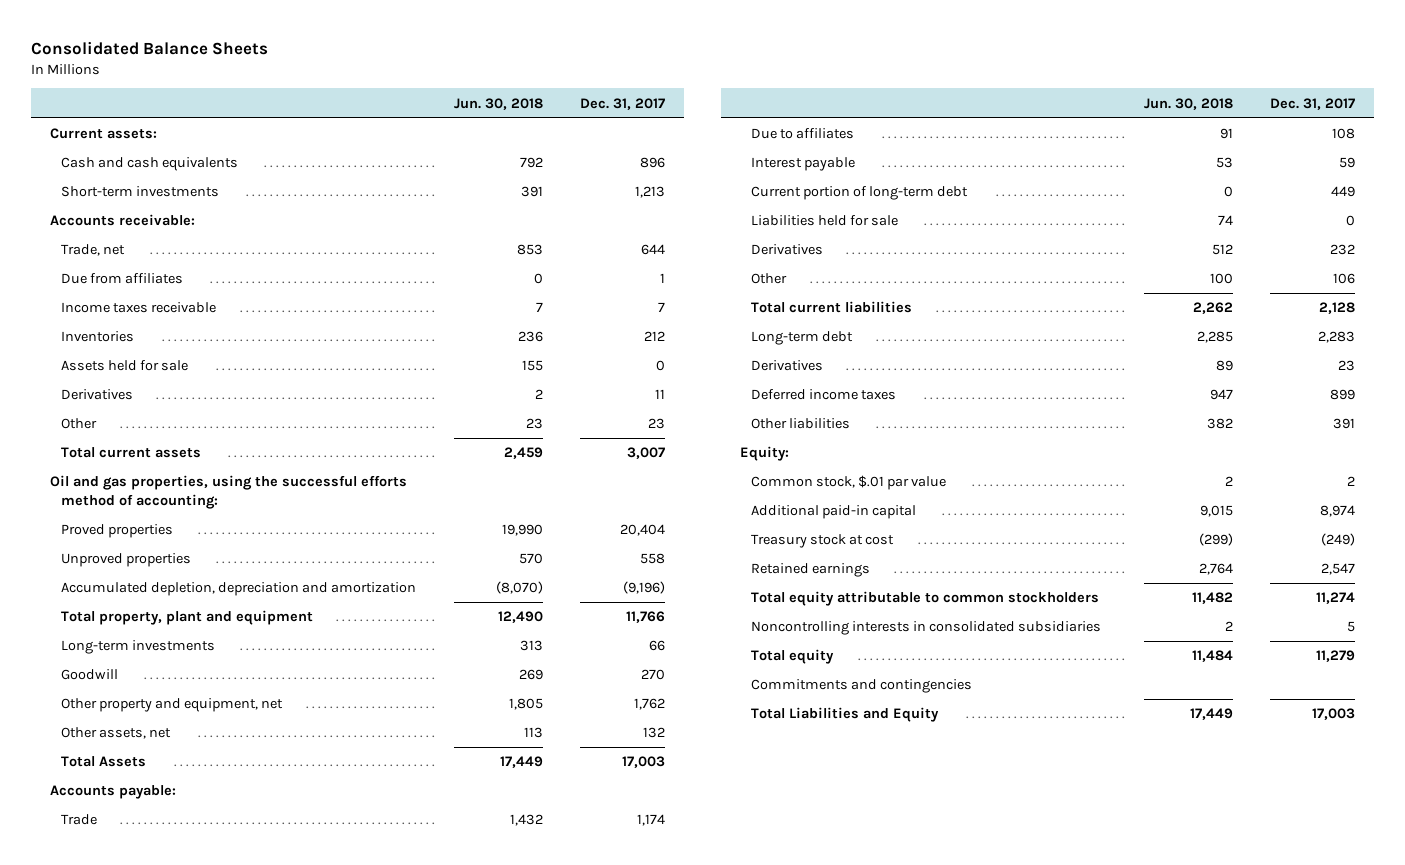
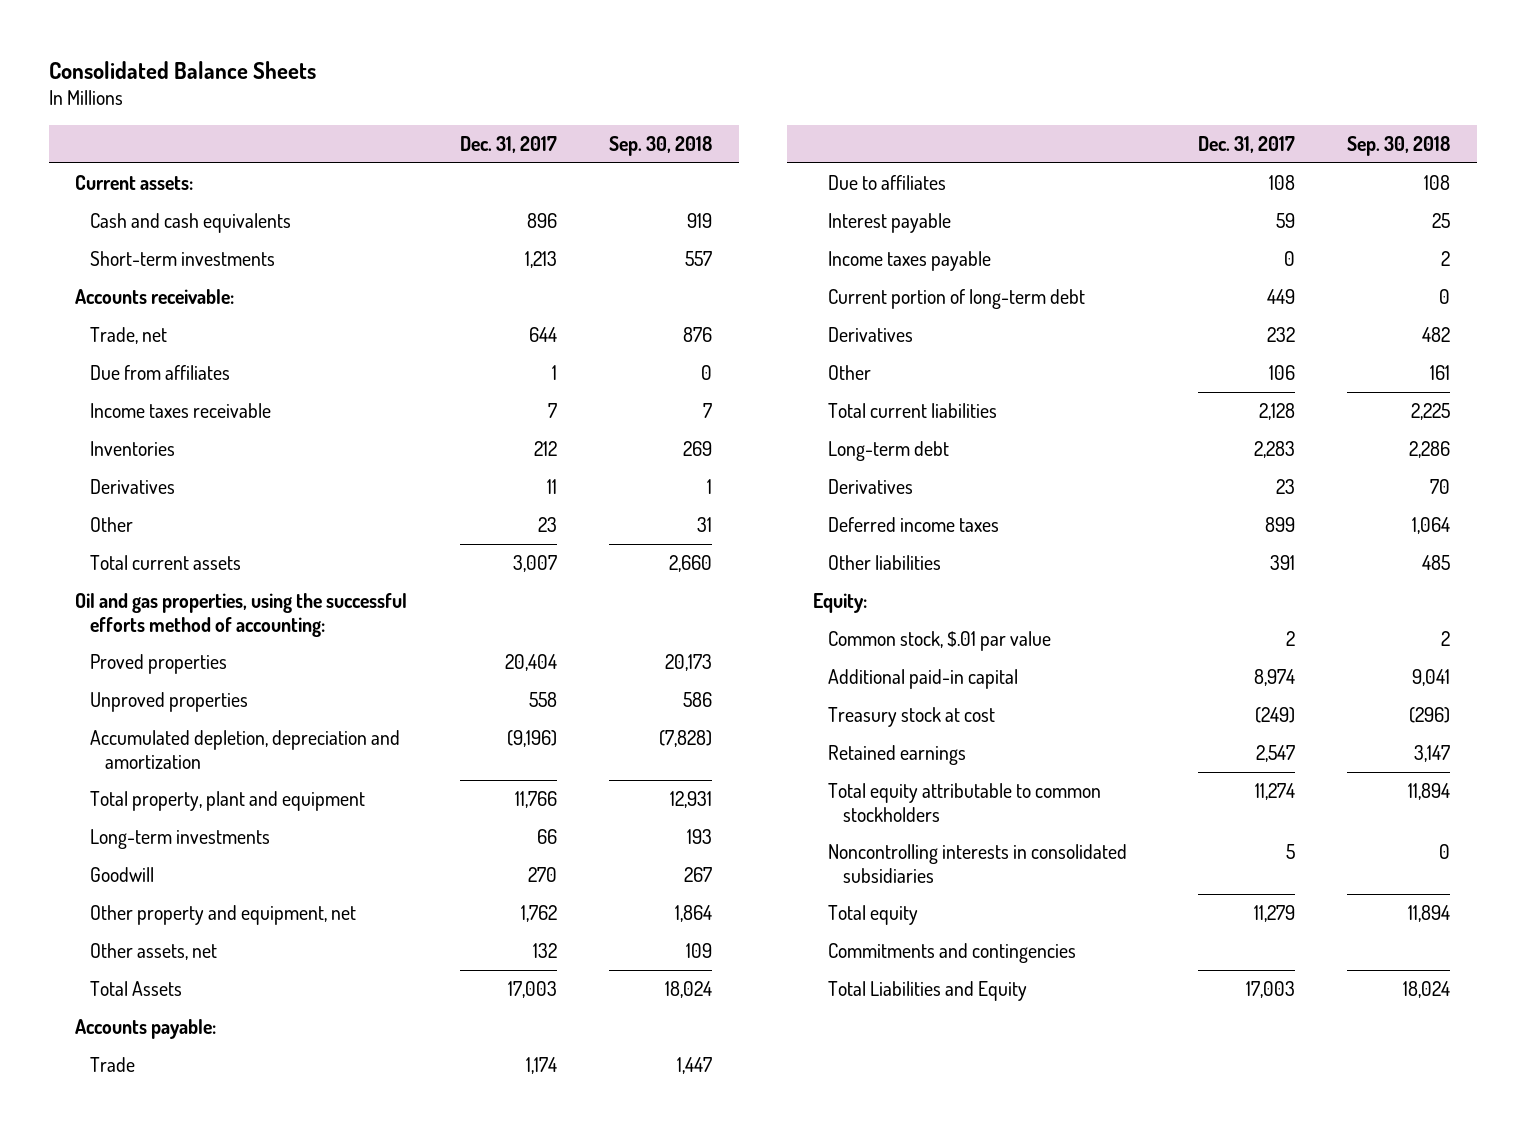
- | Jun. 30, 2018 | Dec. 31, 2017
+ | Dec. 31, 2017 | Sep. 30, 2018
- Assets held for sale | 155 | 0
+ Income taxes payable | 0 | 2
- Liabilities held for sale | 74 | 0

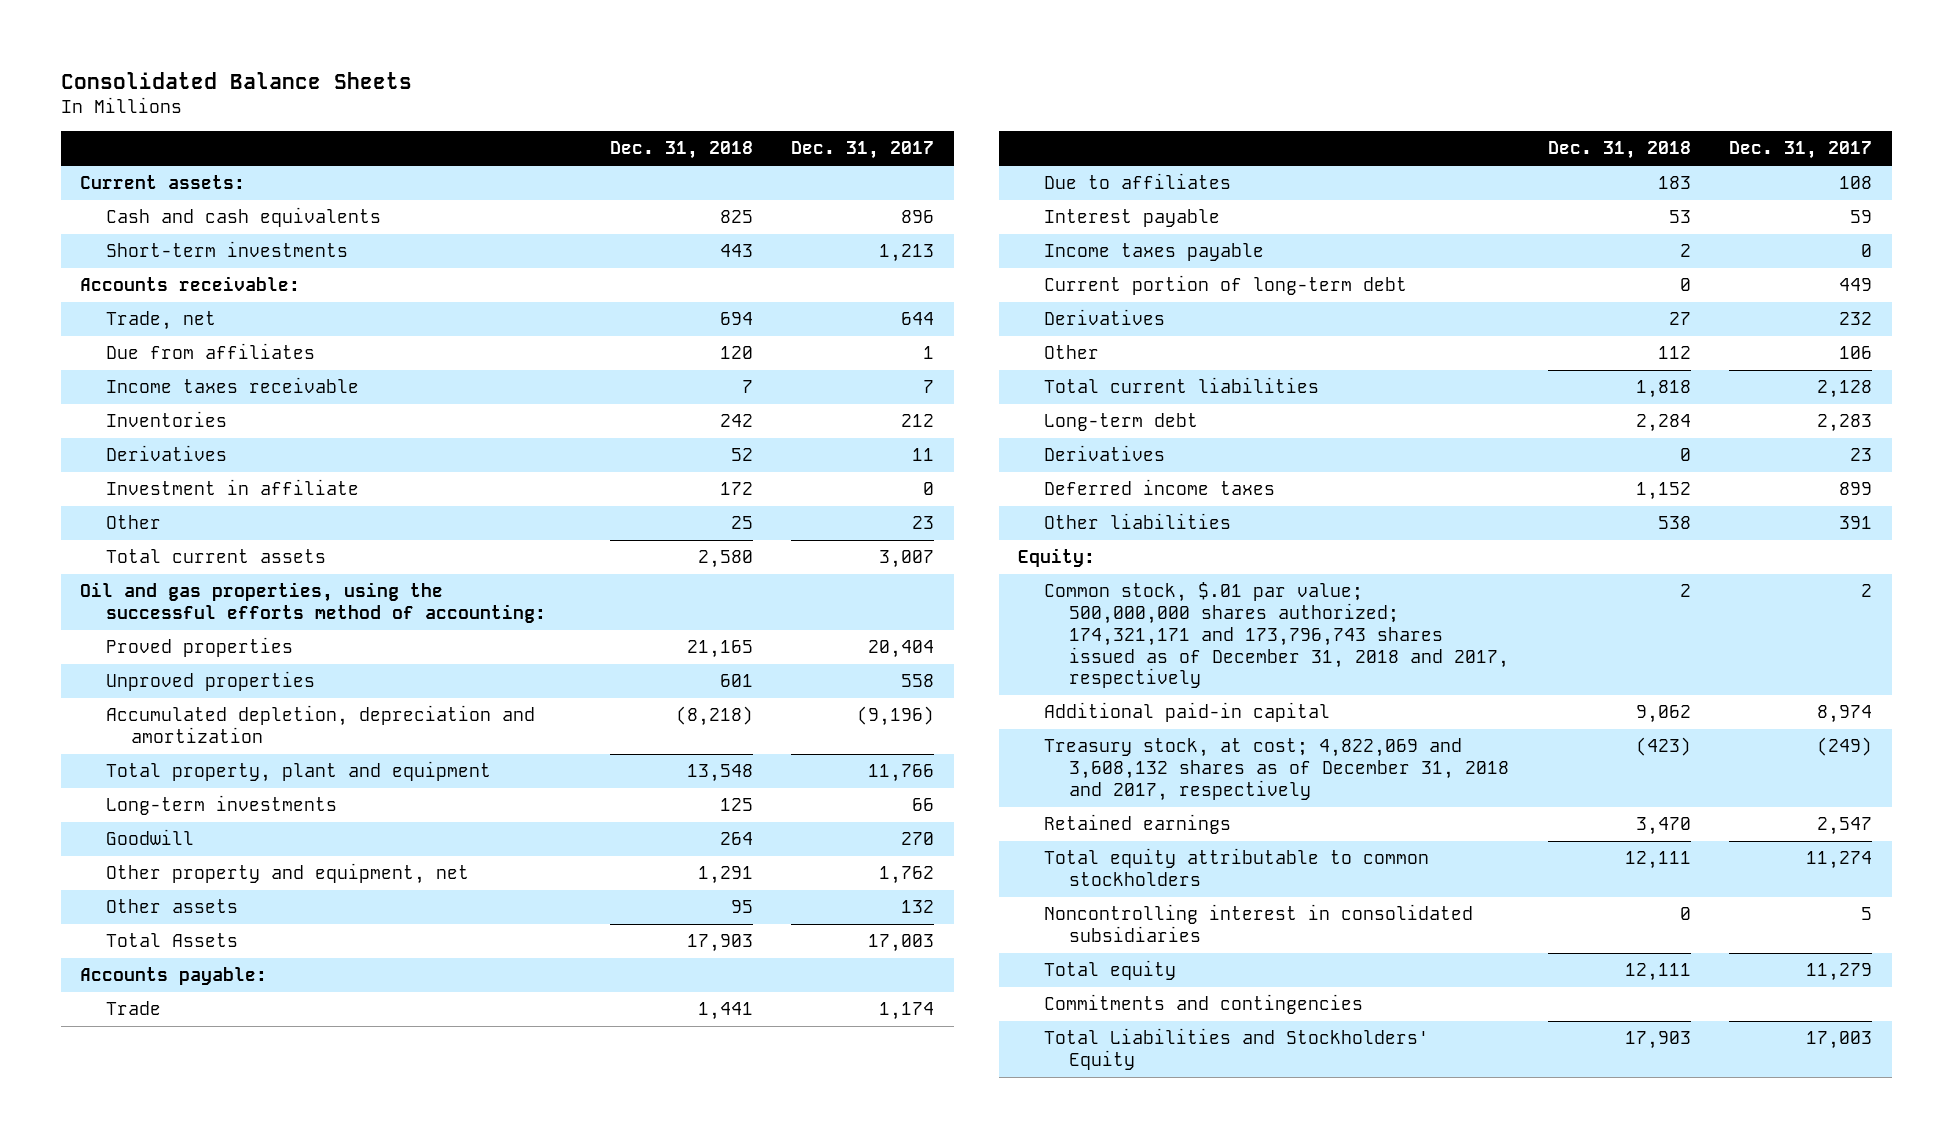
- | Dec. 31, 2017 | Sep. 30, 2018
+ | Dec. 31, 2018 | Dec. 31, 2017
+ Investment in affiliate | 172 | 0
- Other assets, net | 132 | 109
+ Other assets | 95 | 132
- Common stock, $.01 par value | 2 | 2
+ Common stock, $.01 par value; 500,000,000 shares authorized; 174,321,171 and 173,796,743 shares issued as of December 31, 2018 and 2017, respectively | 2 | 2
- Treasury stock at cost | (249) | (296)
+ Treasury stock, at cost; 4,822,069 and 3,608,132 shares as of December 31, 2018 and 2017, respectively | (423) | (249)
- Noncontrolling interests in consolidated subsidiaries | 5 | 0
+ Noncontrolling interest in consolidated subsidiaries | 0 | 5
- Total Liabilities and Equity | 17,003 | 18,024
+ Total Liabilities and Stockholders' Equity | 17,903 | 17,003

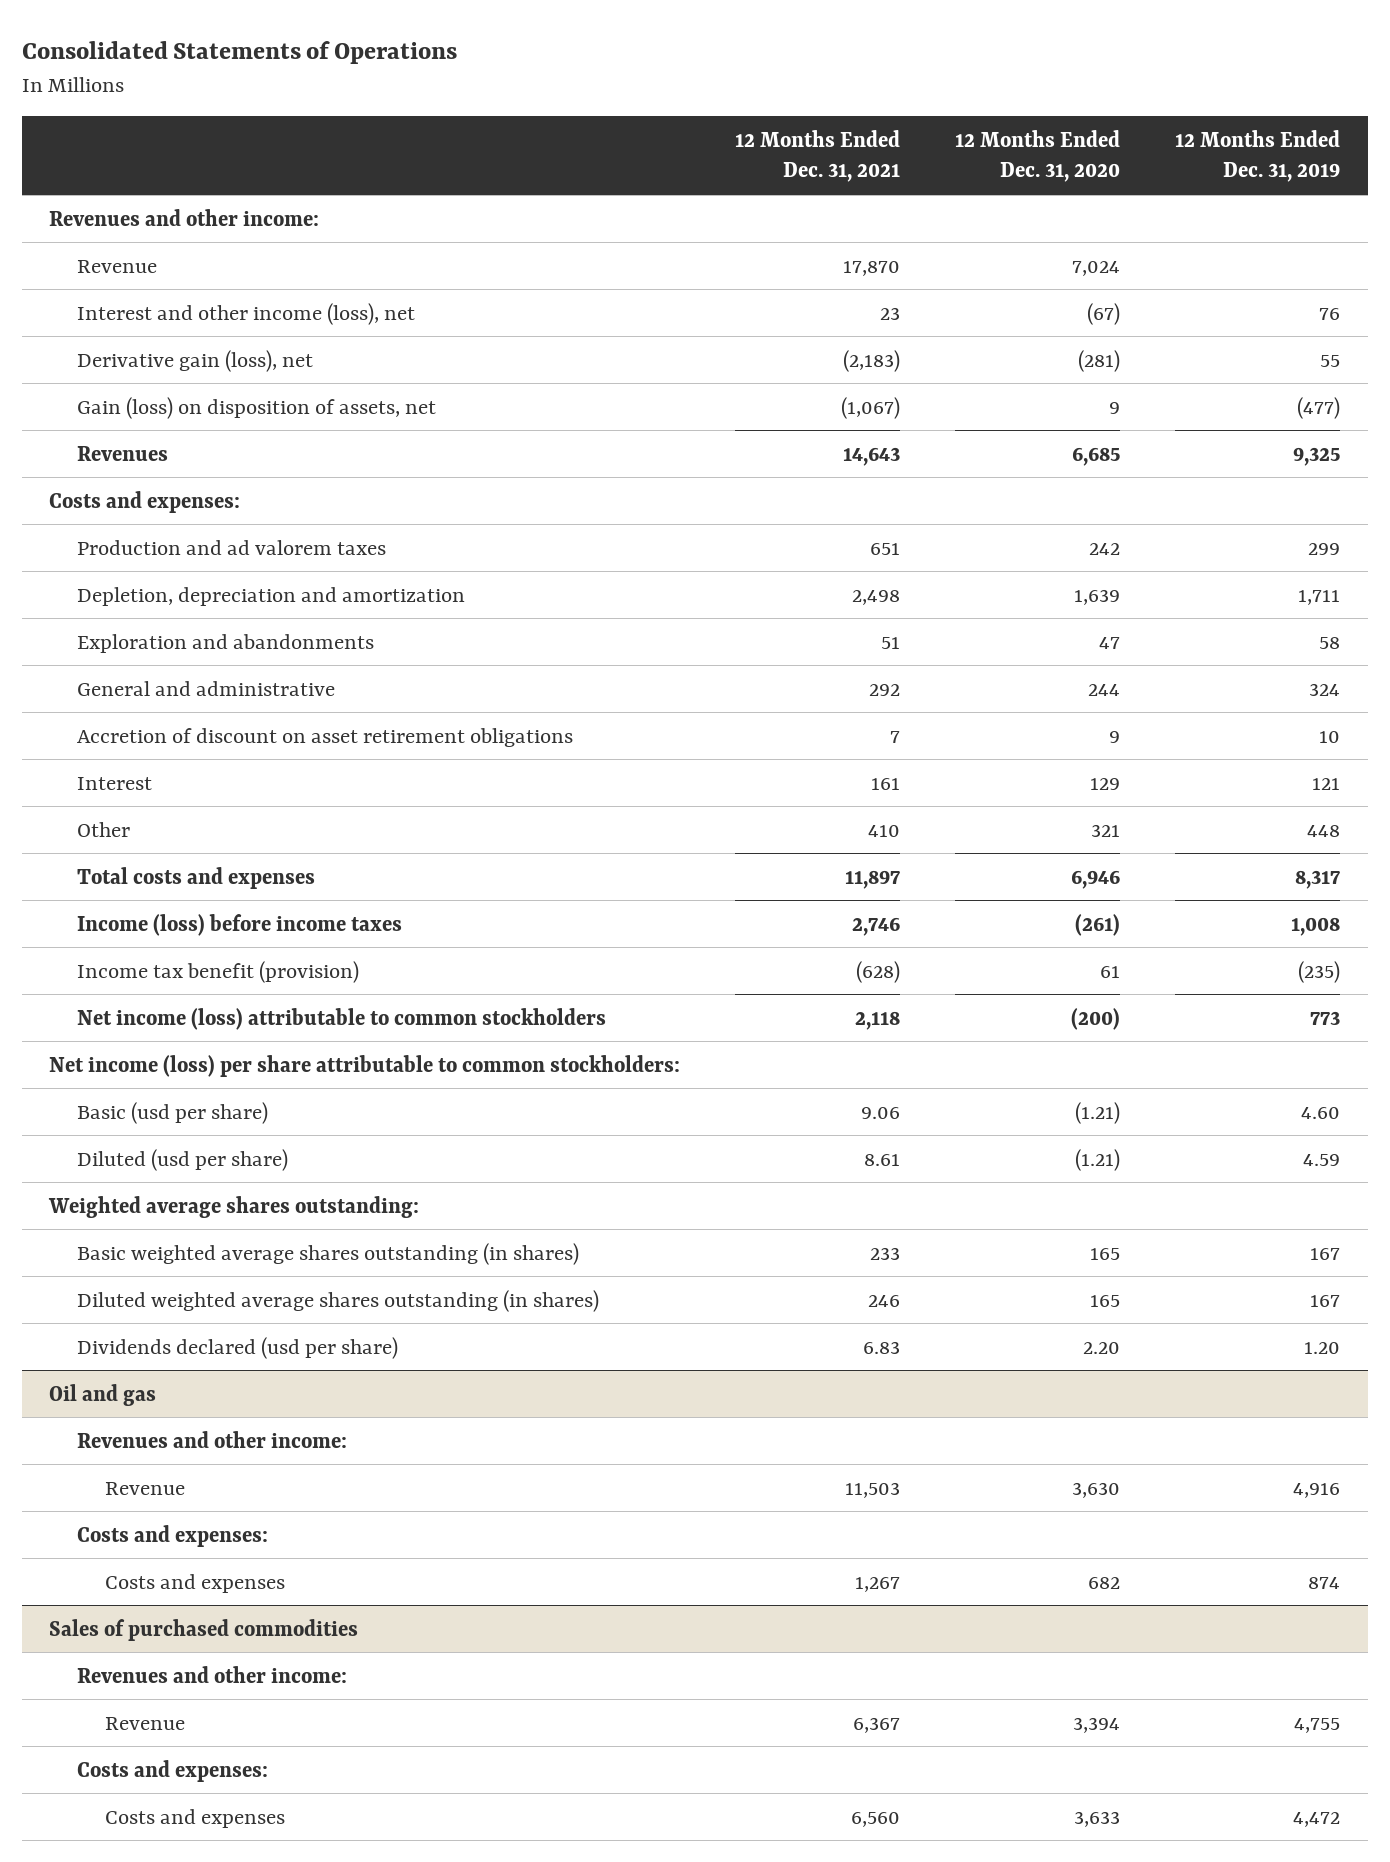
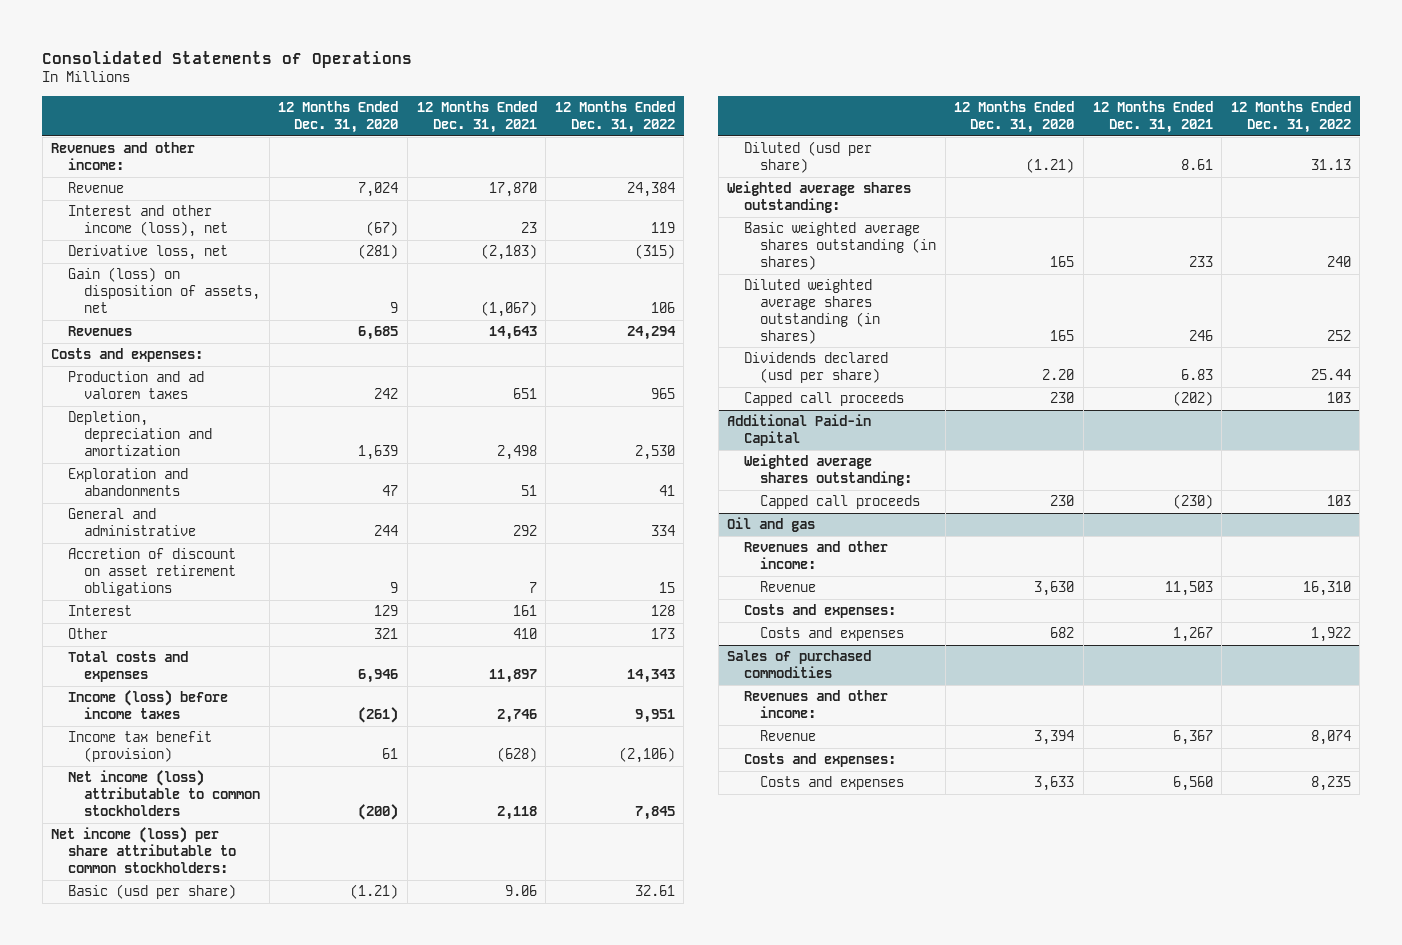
- | 12 Months Ended Dec. 31, 2021 | 12 Months Ended Dec. 31, 2020 | 12 Months Ended Dec. 31, 2019
+ | 12 Months Ended Dec. 31, 2020 | 12 Months Ended Dec. 31, 2021 | 12 Months Ended Dec. 31, 2022
- Derivative gain (loss), net | (2,183) | (281) | 55
+ Derivative loss, net | (281) | (2,183) | (315)
+ Capped call proceeds | 230 | (202) | 103
+ Additional Paid-in Capital
+ Weighted average shares outstanding:
+ Capped call proceeds | 230 | (230) | 103

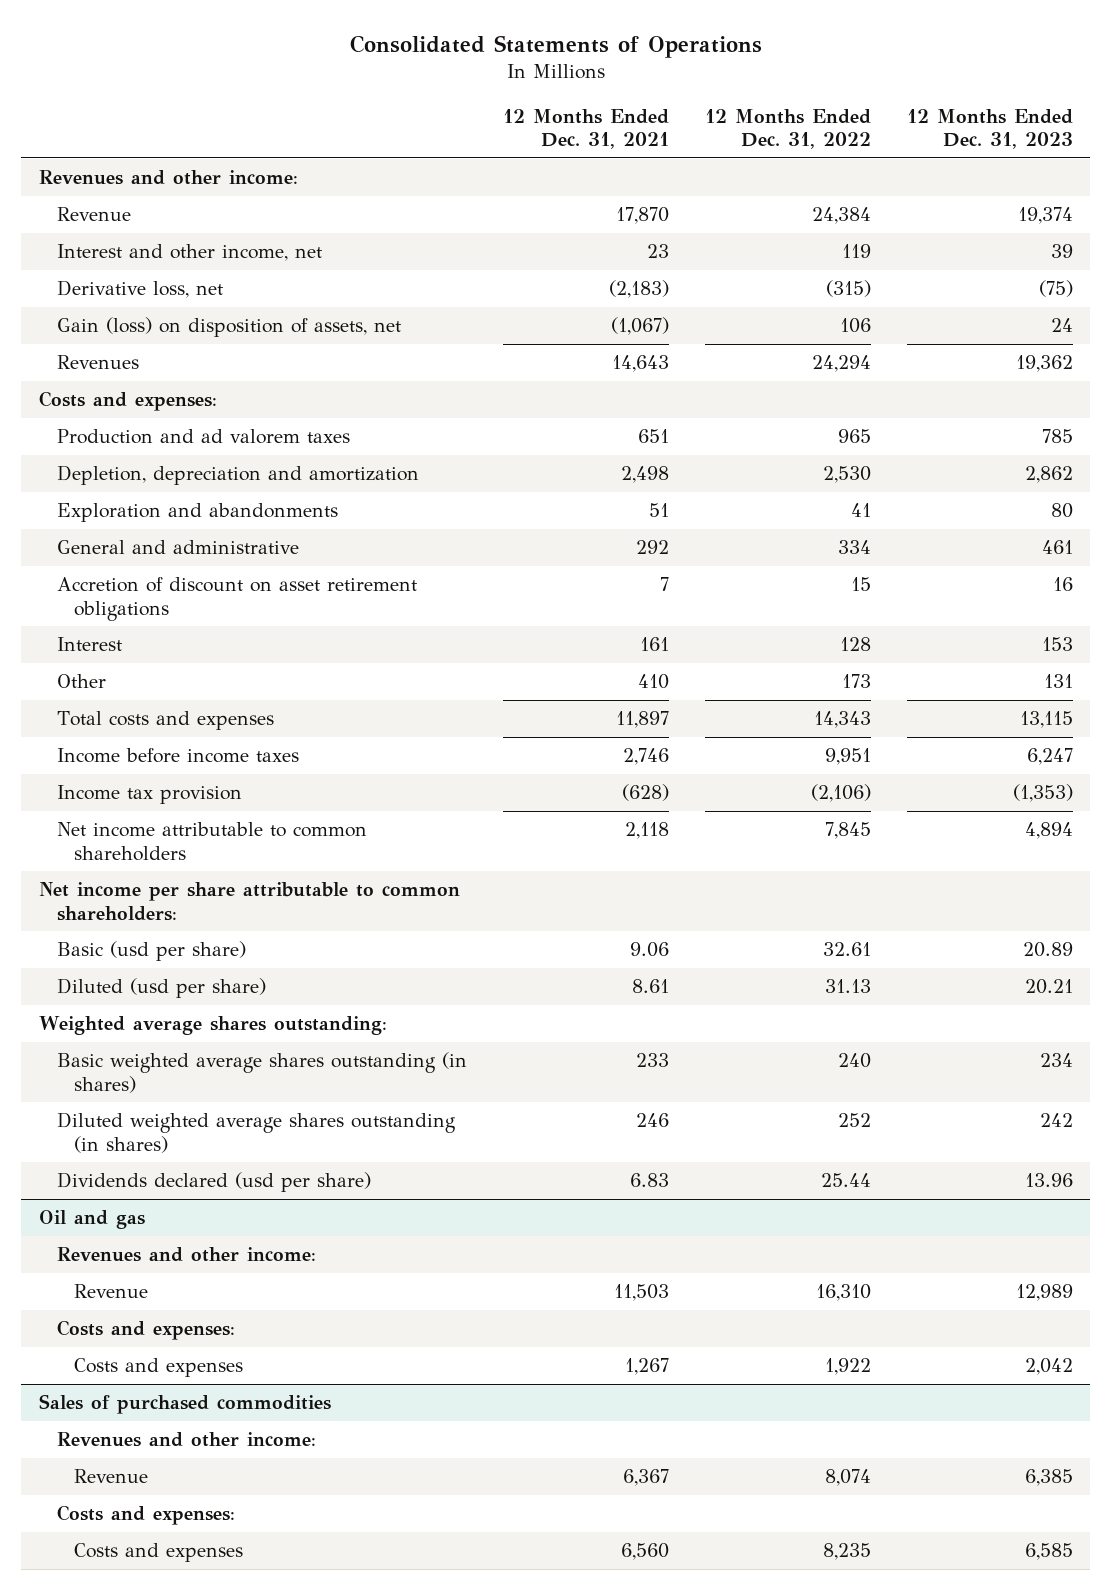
- | 12 Months Ended Dec. 31, 2020 | 12 Months Ended Dec. 31, 2021 | 12 Months Ended Dec. 31, 2022
+ | 12 Months Ended Dec. 31, 2021 | 12 Months Ended Dec. 31, 2022 | 12 Months Ended Dec. 31, 2023
- Interest and other income (loss), net | (67) | 23 | 119
+ Interest and other income, net | 23 | 119 | 39
- Income (loss) before income taxes | (261) | 2,746 | 9,951
- Income tax benefit (provision) | 61 | (628) | (2,106)
- Net income (loss) attributable to common stockholders | (200) | 2,118 | 7,845
- Net income (loss) per share attributable to common stockholders:
+ Income before income taxes | 2,746 | 9,951 | 6,247
+ Income tax provision | (628) | (2,106) | (1,353)
+ Net income attributable to common shareholders | 2,118 | 7,845 | 4,894
+ Net income per share attributable to common shareholders:
- Capped call proceeds | 230 | (202) | 103
- Additional Paid-in Capital
- Weighted average shares outstanding:
- Capped call proceeds | 230 | (230) | 103

